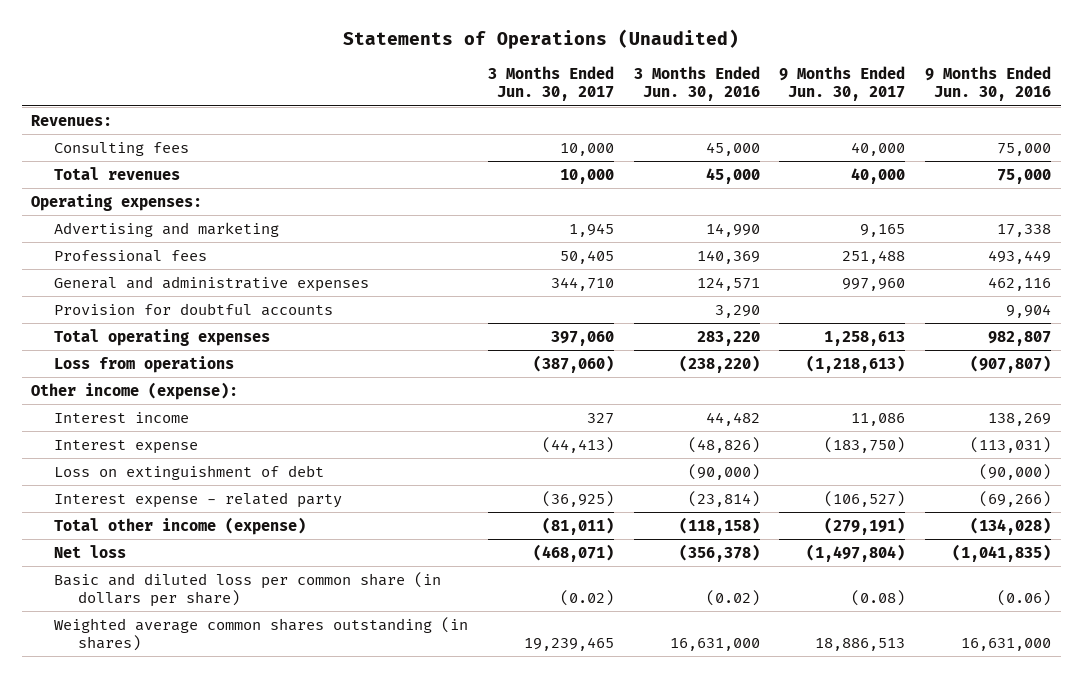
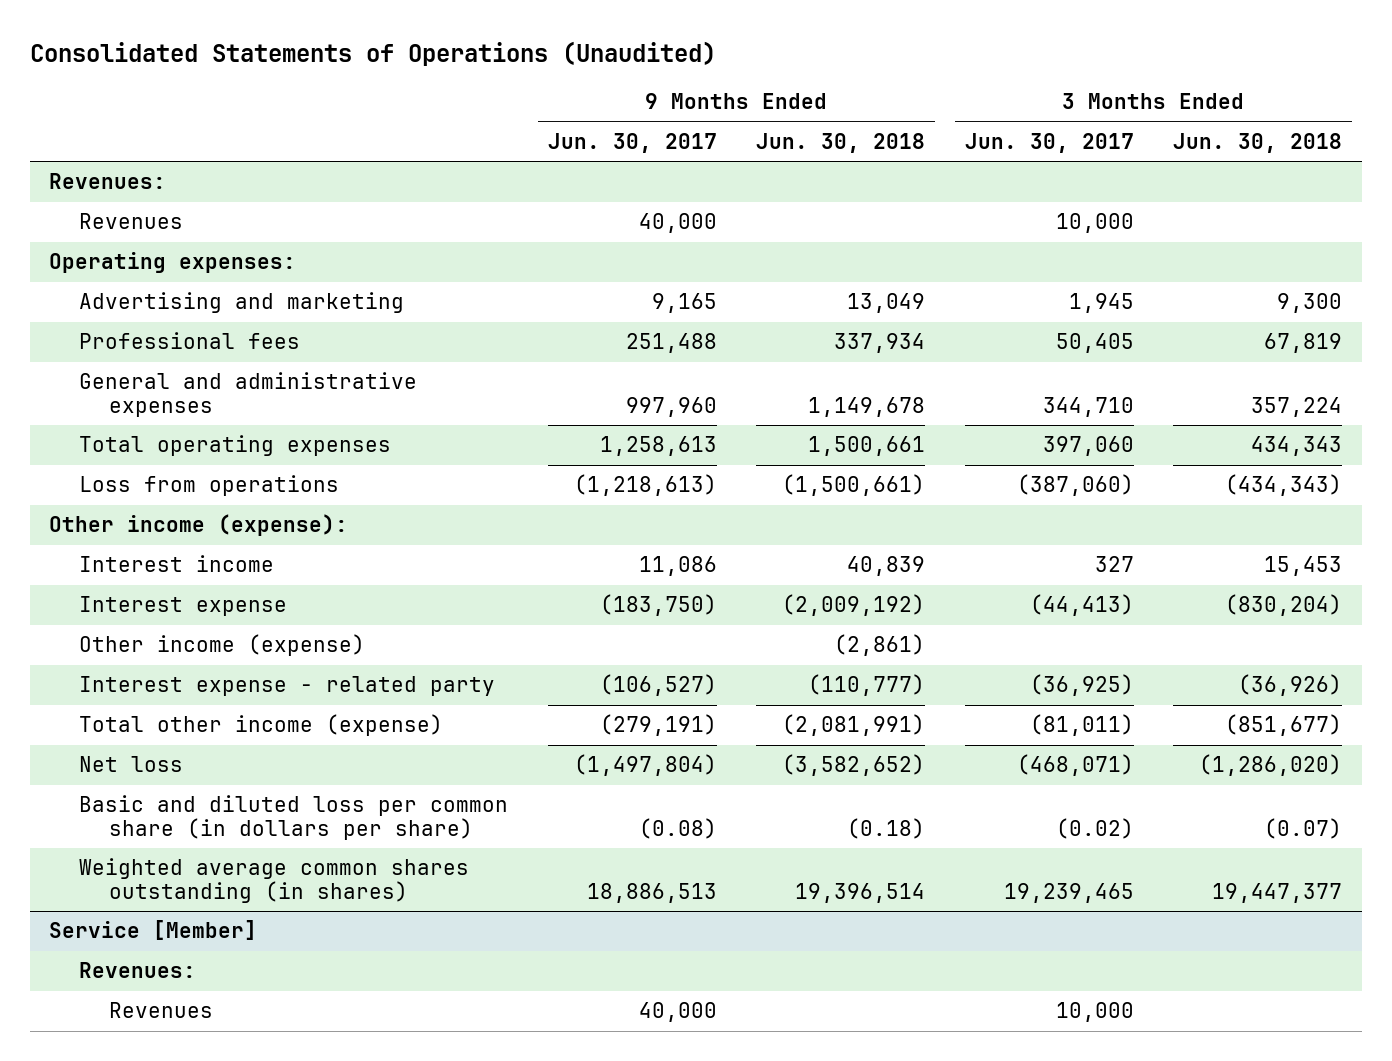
- Statements of Operations (Unaudited)
+ Consolidated Statements of Operations (Unaudited)
- | 3 Months Ended Jun. 30, 2017 | 3 Months Ended Jun. 30, 2016 | 9 Months Ended Jun. 30, 2017 | 9 Months Ended Jun. 30, 2016
+ | 9 Months Ended Jun. 30, 2017 | 9 Months Ended Jun. 30, 2018 | 3 Months Ended Jun. 30, 2017 | 3 Months Ended Jun. 30, 2018
- Consulting fees | 10,000 | 45,000 | 40,000 | 75,000
- Total revenues | 10,000 | 45,000 | 40,000 | 75,000
+ Revenues | 40,000 | | 10,000 |
- Provision for doubtful accounts | | 3,290 | | 9,904
- Loss on extinguishment of debt | | (90,000) | | (90,000)
+ Other income (expense) | | (2,861) | |
+ Service [Member]
+ Revenues:
+ Revenues | 40,000 | | 10,000 |

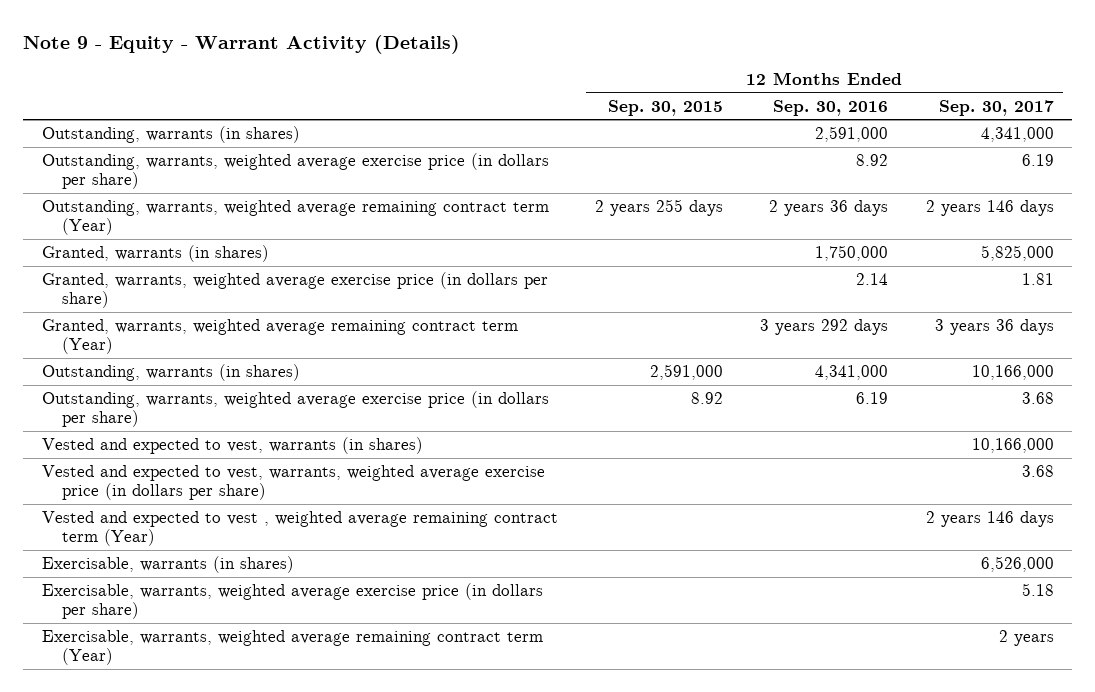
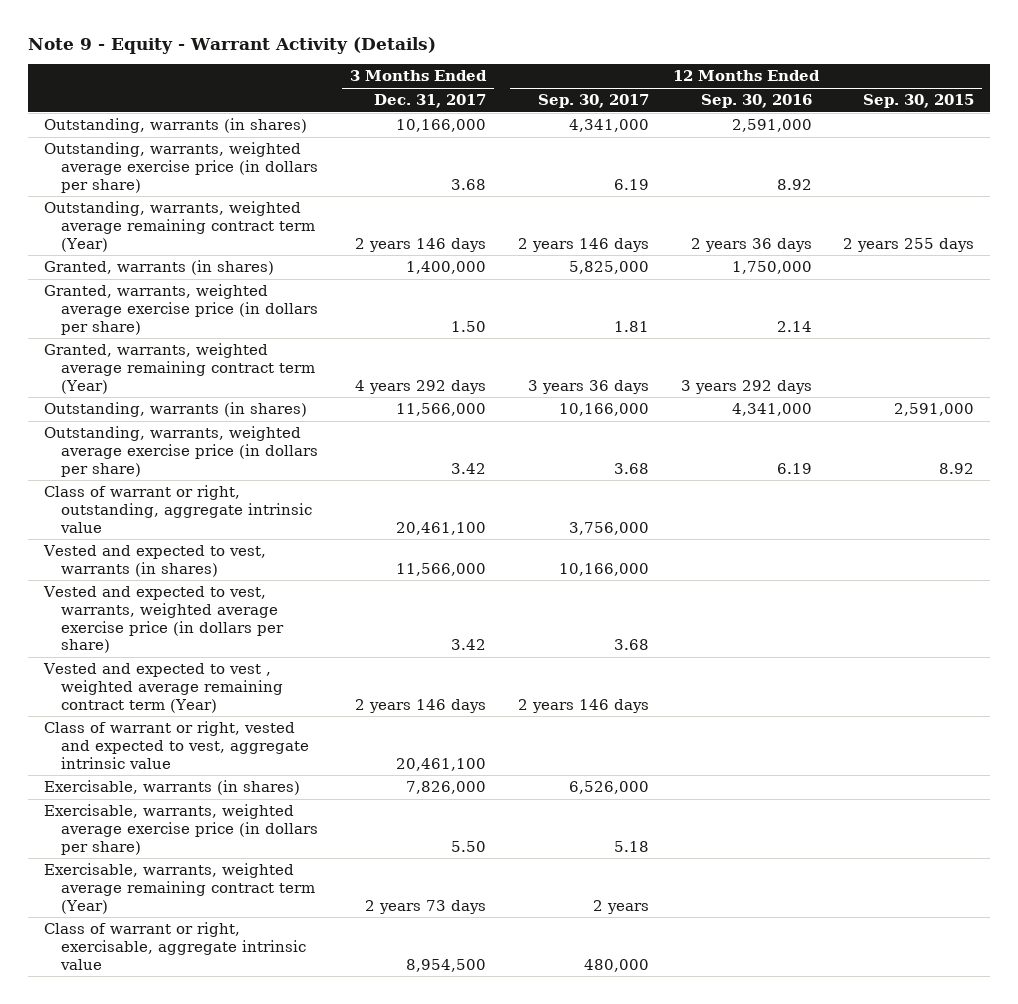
- | 12 Months Ended Sep. 30, 2015 | 12 Months Ended Sep. 30, 2016 | 12 Months Ended Sep. 30, 2017
+ | 3 Months Ended Dec. 31, 2017 | 12 Months Ended Sep. 30, 2017 | 12 Months Ended Sep. 30, 2016 | 12 Months Ended Sep. 30, 2015
+ Class of warrant or right, outstanding, aggregate intrinsic value | 20,461,100 | 3,756,000 | |
+ Class of warrant or right, vested and expected to vest, aggregate intrinsic value | 20,461,100 | | |
+ Class of warrant or right, exercisable, aggregate intrinsic value | 8,954,500 | 480,000 | |

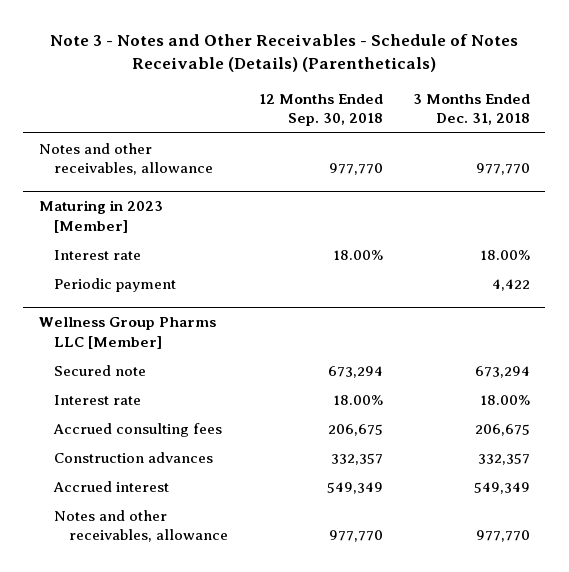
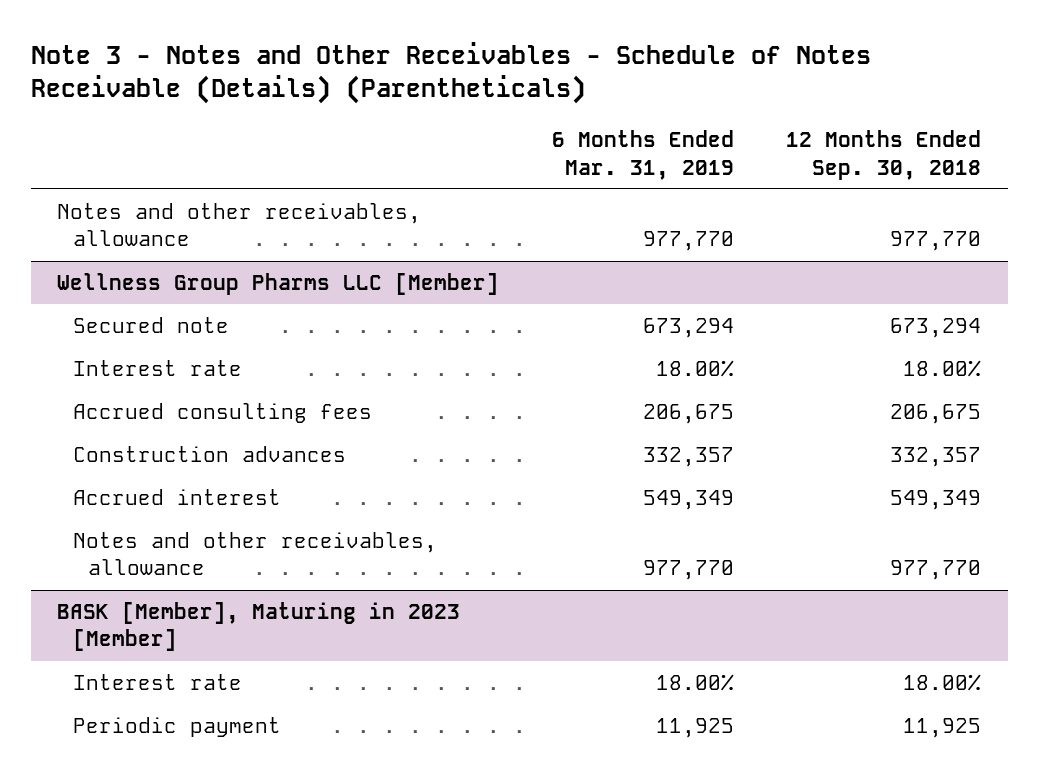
- | 12 Months Ended Sep. 30, 2018 | 3 Months Ended Dec. 31, 2018
+ | 6 Months Ended Mar. 31, 2019 | 12 Months Ended Sep. 30, 2018
- Maturing in 2023 [Member]
- Interest rate | 18.00% | 18.00%
- Periodic payment | | 4,422
+ BASK [Member], Maturing in 2023 [Member]
+ Interest rate | 18.00% | 18.00%
+ Periodic payment | 11,925 | 11,925

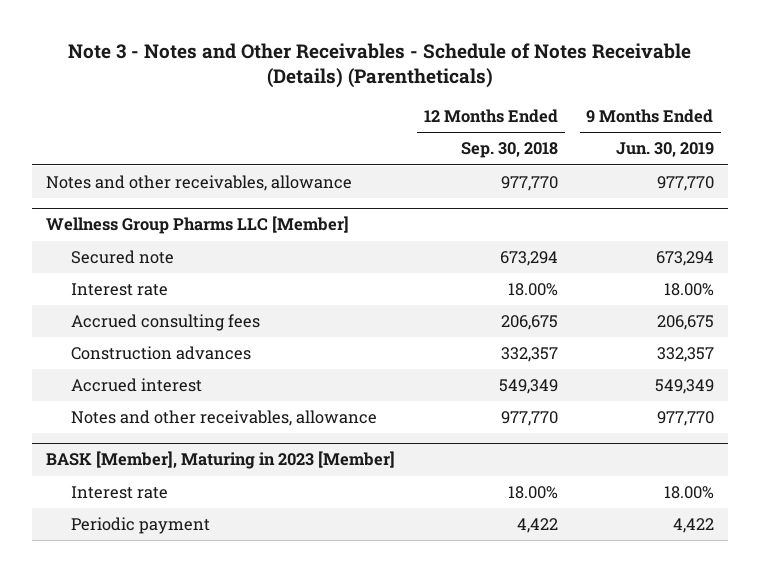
- | 6 Months Ended Mar. 31, 2019 | 12 Months Ended Sep. 30, 2018
+ | 12 Months Ended Sep. 30, 2018 | 9 Months Ended Jun. 30, 2019
@ BASK [Member], Maturing in 2023 [Member]
- Periodic payment | 11,925 | 11,925
+ Periodic payment | 4,422 | 4,422

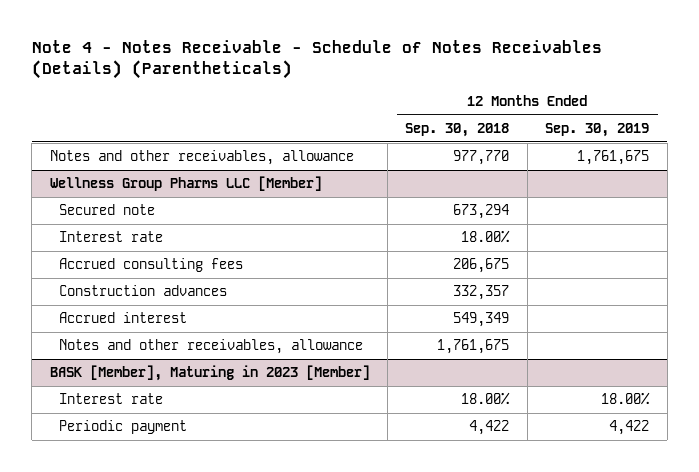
- Note 3 - Notes and Other Receivables - Schedule of Notes Receivable (Details) (Parentheticals)
+ Note 4 - Notes Receivable - Schedule of Notes Receivables (Details) (Parentheticals)
- | 12 Months Ended Sep. 30, 2018 | 9 Months Ended Jun. 30, 2019
+ | 12 Months Ended Sep. 30, 2018 | 12 Months Ended Sep. 30, 2019
@ Wellness Group Pharms LLC [Member]
- Notes and other receivables, allowance | 977,770 | 977,770
+ Notes and other receivables, allowance | 1,761,675 |

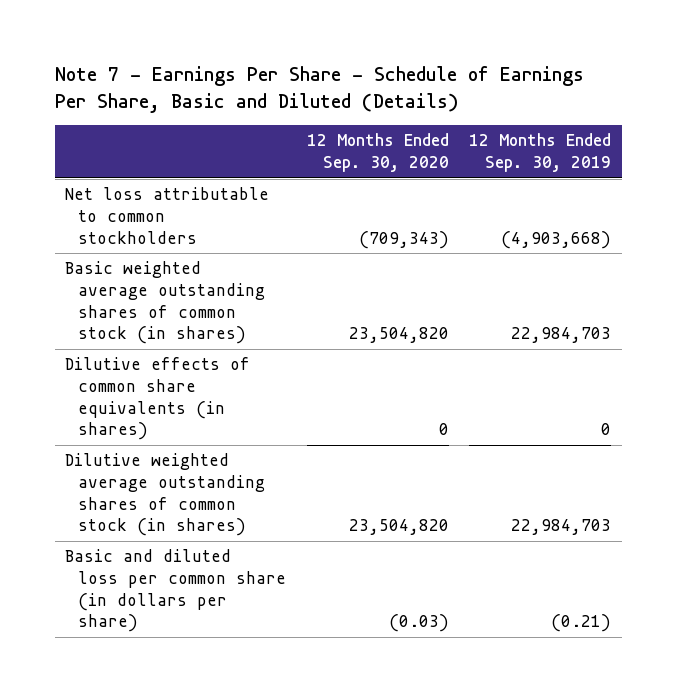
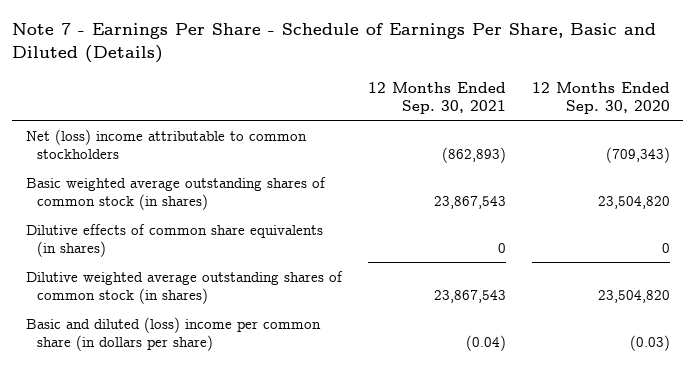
- | 12 Months Ended Sep. 30, 2020 | 12 Months Ended Sep. 30, 2019
+ | 12 Months Ended Sep. 30, 2021 | 12 Months Ended Sep. 30, 2020
- Net loss attributable to common stockholders | (709,343) | (4,903,668)
+ Net (loss) income attributable to common stockholders | (862,893) | (709,343)
- Basic and diluted loss per common share (in dollars per share) | (0.03) | (0.21)
+ Basic and diluted (loss) income per common share (in dollars per share) | (0.04) | (0.03)

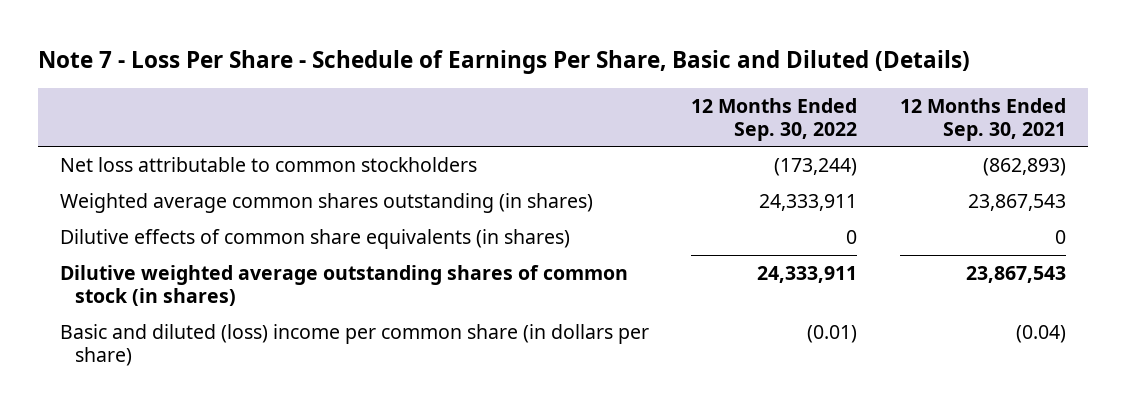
- Note 7 - Earnings Per Share - Schedule of Earnings Per Share, Basic and Diluted (Details)
+ Note 7 - Loss Per Share - Schedule of Earnings Per Share, Basic and Diluted (Details)
- | 12 Months Ended Sep. 30, 2021 | 12 Months Ended Sep. 30, 2020
+ | 12 Months Ended Sep. 30, 2022 | 12 Months Ended Sep. 30, 2021
- Net (loss) income attributable to common stockholders | (862,893) | (709,343)
- Basic weighted average outstanding shares of common stock (in shares) | 23,867,543 | 23,504,820
+ Net loss attributable to common stockholders | (173,244) | (862,893)
+ Weighted average common shares outstanding (in shares) | 24,333,911 | 23,867,543

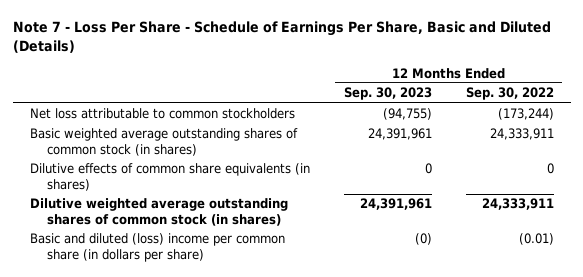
- | 12 Months Ended Sep. 30, 2022 | 12 Months Ended Sep. 30, 2021
+ | 12 Months Ended Sep. 30, 2023 | 12 Months Ended Sep. 30, 2022
- Weighted average common shares outstanding (in shares) | 24,333,911 | 23,867,543
+ Basic weighted average outstanding shares of common stock (in shares) | 24,391,961 | 24,333,911

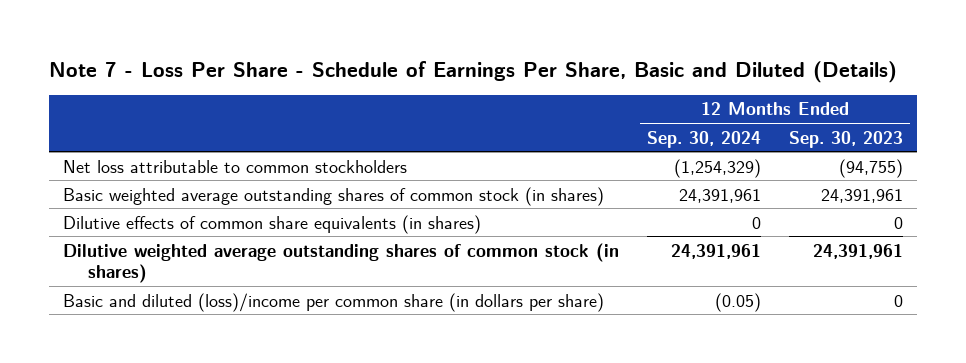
- | 12 Months Ended Sep. 30, 2023 | 12 Months Ended Sep. 30, 2022
+ | 12 Months Ended Sep. 30, 2024 | 12 Months Ended Sep. 30, 2023
- Basic and diluted (loss) income per common share (in dollars per share) | (0) | (0.01)
+ Basic and diluted (loss)/income per common share (in dollars per share) | (0.05) | 0

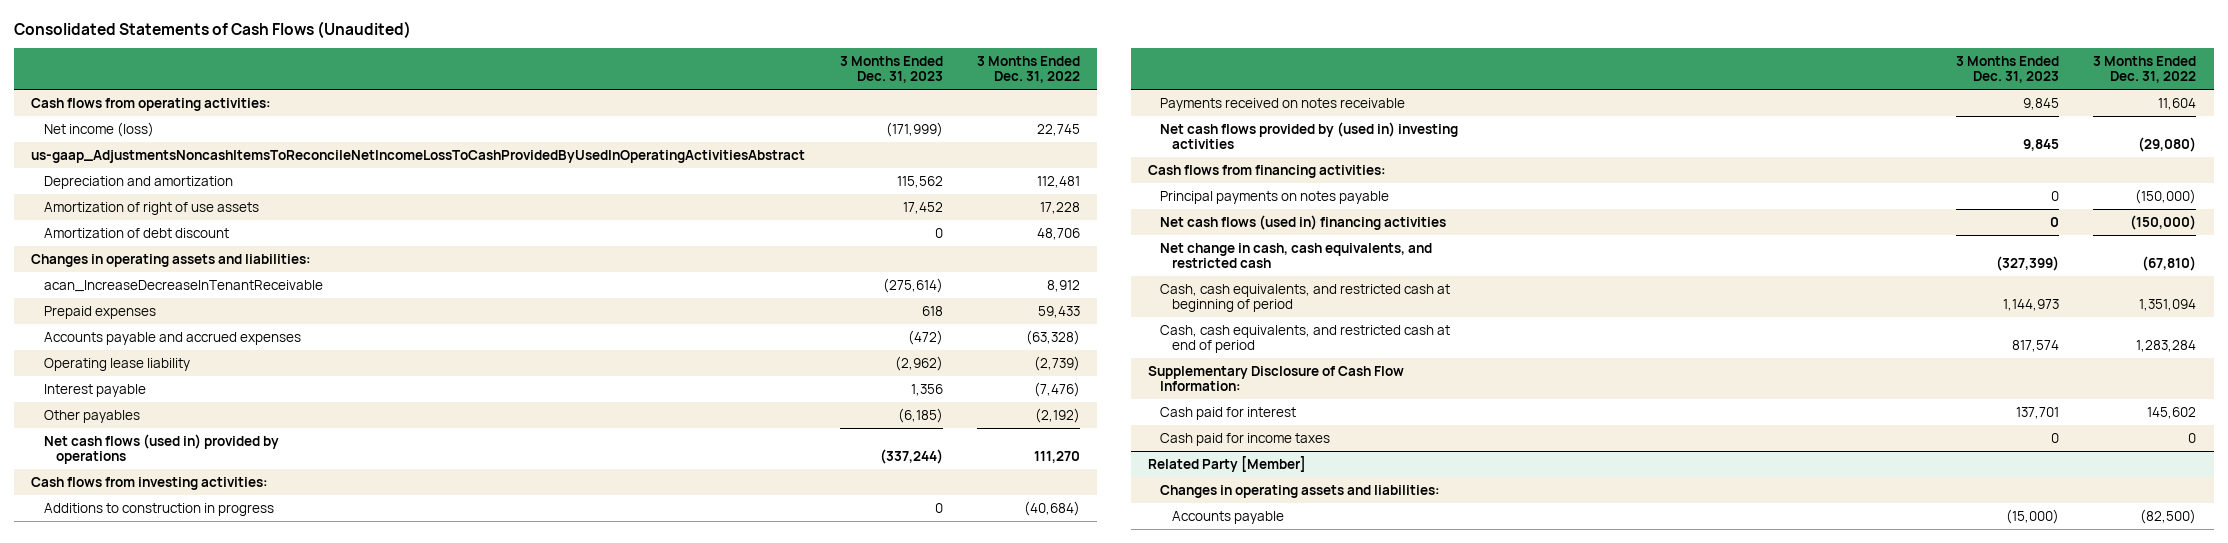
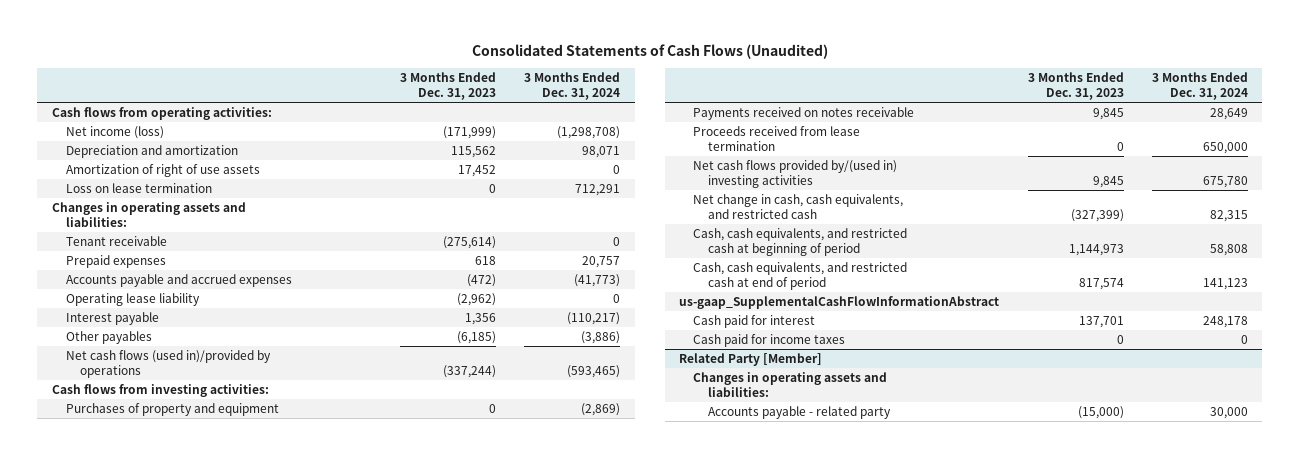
- | 3 Months Ended Dec. 31, 2023 | 3 Months Ended Dec. 31, 2022
+ | 3 Months Ended Dec. 31, 2023 | 3 Months Ended Dec. 31, 2024
- us-gaap_AdjustmentsNoncashItemsToReconcileNetIncomeLossToCashProvidedByUsedInOperatingActivitiesAbstract
- Amortization of debt discount | 0 | 48,706
+ Loss on lease termination | 0 | 712,291
- acan_IncreaseDecreaseInTenantReceivable | (275,614) | 8,912
+ Tenant receivable | (275,614) | 0
- Net cash flows (used in) provided by operations | (337,244) | 111,270
+ Net cash flows (used in)/provided by operations | (337,244) | (593,465)
- Additions to construction in progress | 0 | (40,684)
+ Purchases of property and equipment | 0 | (2,869)
- Net cash flows provided by (used in) investing activities | 9,845 | (29,080)
- Cash flows from financing activities:
- Principal payments on notes payable | 0 | (150,000)
- Net cash flows (used in) financing activities | 0 | (150,000)
+ Proceeds received from lease termination | 0 | 650,000
+ Net cash flows provided by/(used in) investing activities | 9,845 | 675,780
- Supplementary Disclosure of Cash Flow Information:
+ us-gaap_SupplementalCashFlowInformationAbstract
@ Related Party [Member]
- Accounts payable | (15,000) | (82,500)
+ Accounts payable - related party | (15,000) | 30,000

